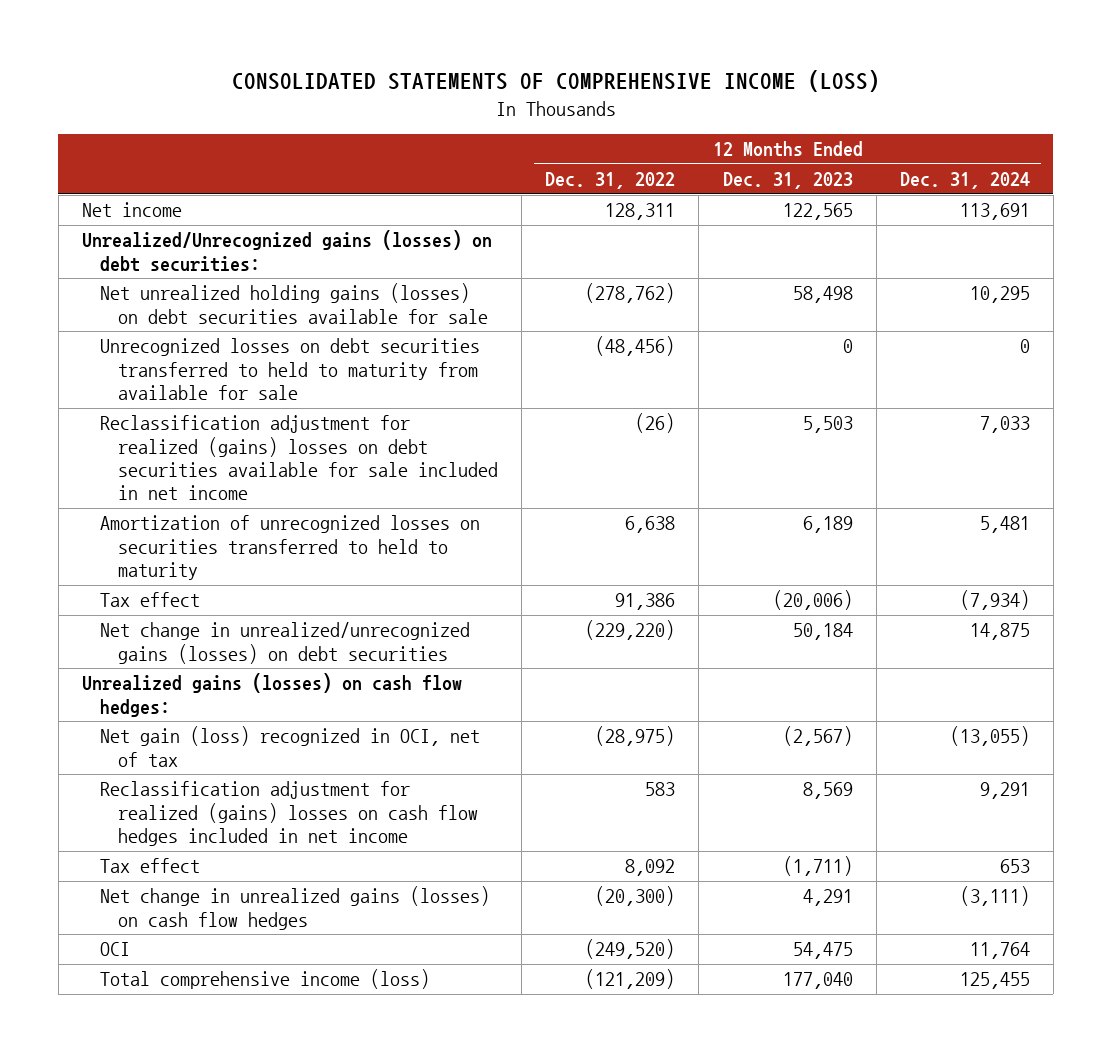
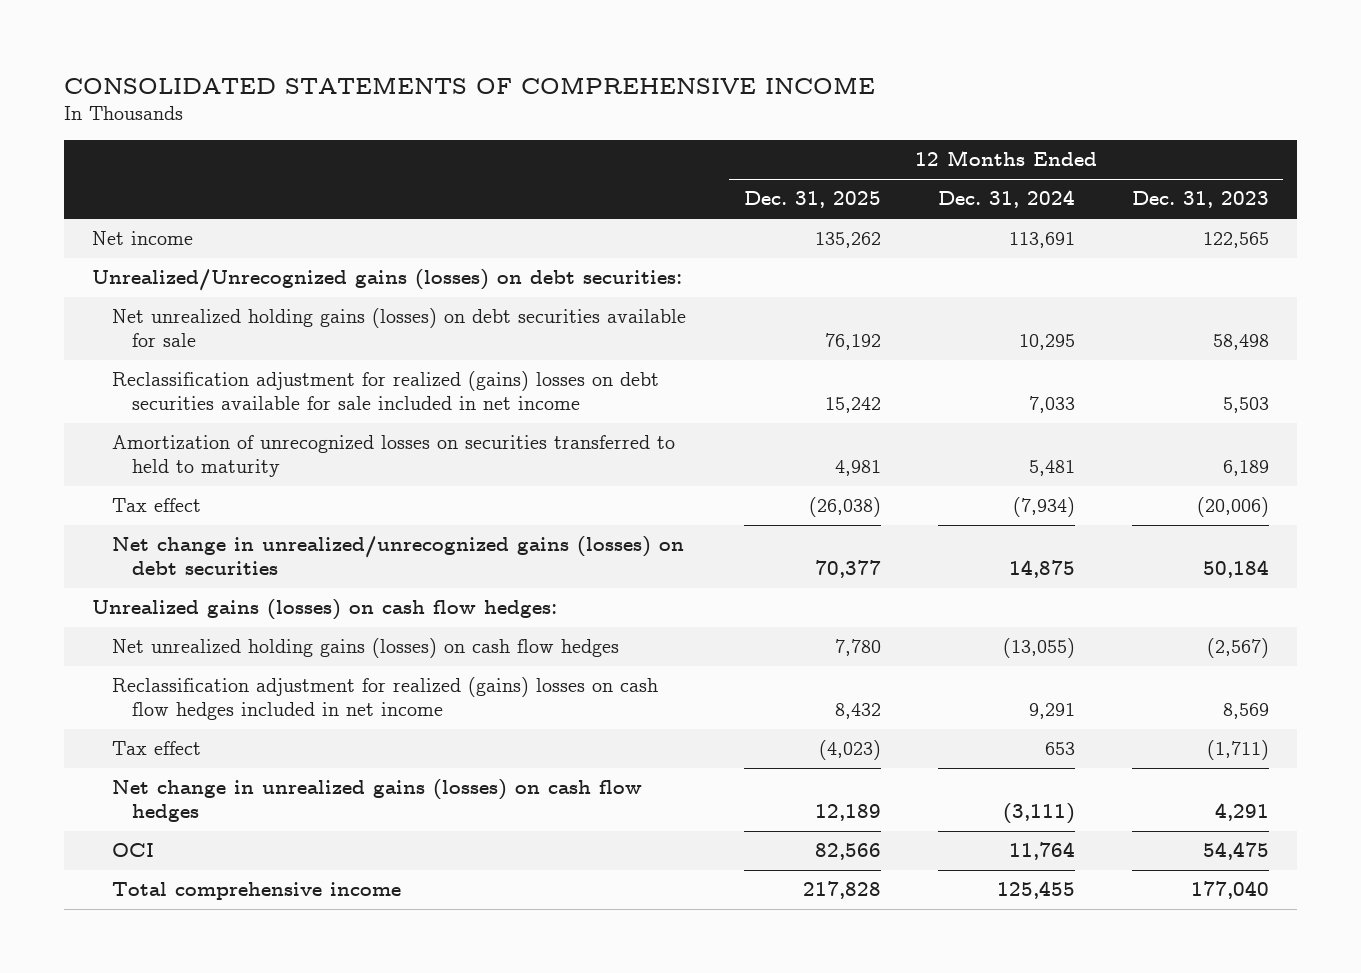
- CONSOLIDATED STATEMENTS OF COMPREHENSIVE INCOME (LOSS)
+ CONSOLIDATED STATEMENTS OF COMPREHENSIVE INCOME
- | 12 Months Ended Dec. 31, 2022 | 12 Months Ended Dec. 31, 2023 | 12 Months Ended Dec. 31, 2024
+ | 12 Months Ended Dec. 31, 2025 | 12 Months Ended Dec. 31, 2024 | 12 Months Ended Dec. 31, 2023
- Unrecognized losses on debt securities transferred to held to maturity from available for sale | (48,456) | 0 | 0
- Net gain (loss) recognized in OCI, net of tax | (28,975) | (2,567) | (13,055)
+ Net unrealized holding gains (losses) on cash flow hedges | 7,780 | (13,055) | (2,567)
- Total comprehensive income (loss) | (121,209) | 177,040 | 125,455
+ Total comprehensive income | 217,828 | 125,455 | 177,040

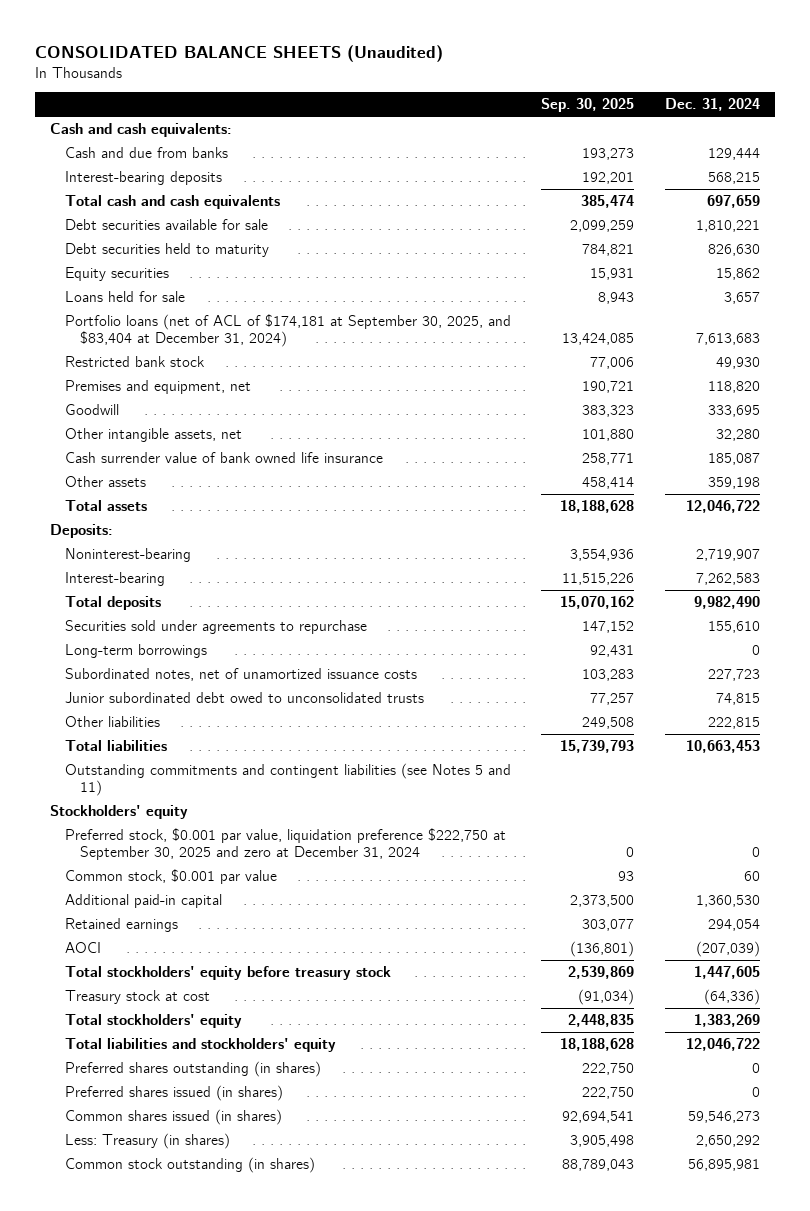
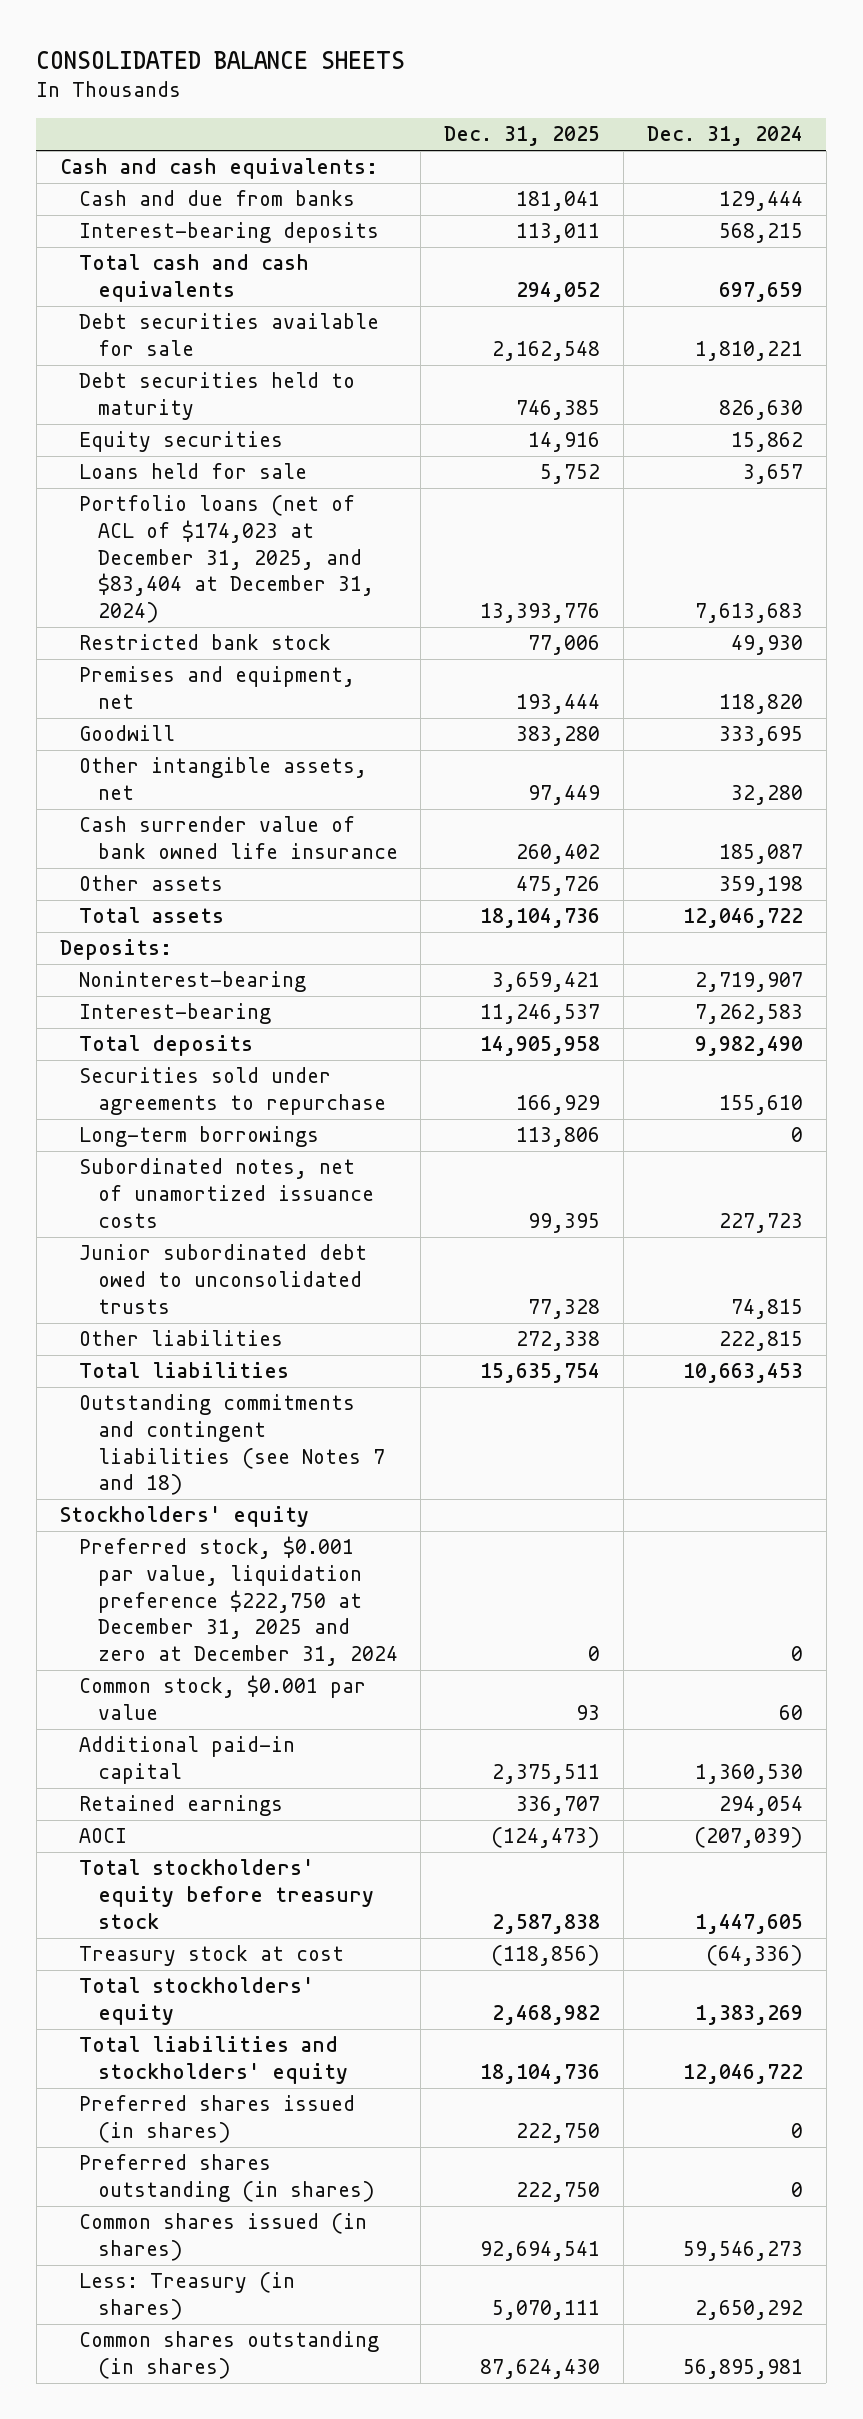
- CONSOLIDATED BALANCE SHEETS (Unaudited)
+ CONSOLIDATED BALANCE SHEETS
- | Sep. 30, 2025 | Dec. 31, 2024
+ | Dec. 31, 2025 | Dec. 31, 2024
- Portfolio loans (net of ACL of $174,181 at September 30, 2025, and $83,404 at December 31, 2024) | 13,424,085 | 7,613,683
+ Portfolio loans (net of ACL of $174,023 at December 31, 2025, and $83,404 at December 31, 2024) | 13,393,776 | 7,613,683
- Outstanding commitments and contingent liabilities (see Notes 5 and 11)
+ Outstanding commitments and contingent liabilities (see Notes 7 and 18)
- Preferred stock, $0.001 par value, liquidation preference $222,750 at September 30, 2025 and zero at December 31, 2024 | 0 | 0
+ Preferred stock, $0.001 par value, liquidation preference $222,750 at December 31, 2025 and zero at December 31, 2024 | 0 | 0
moved down: Preferred shares outstanding (in shares) | 222,750 | 0
- Common stock outstanding (in shares) | 88,789,043 | 56,895,981
+ Common shares outstanding (in shares) | 87,624,430 | 56,895,981

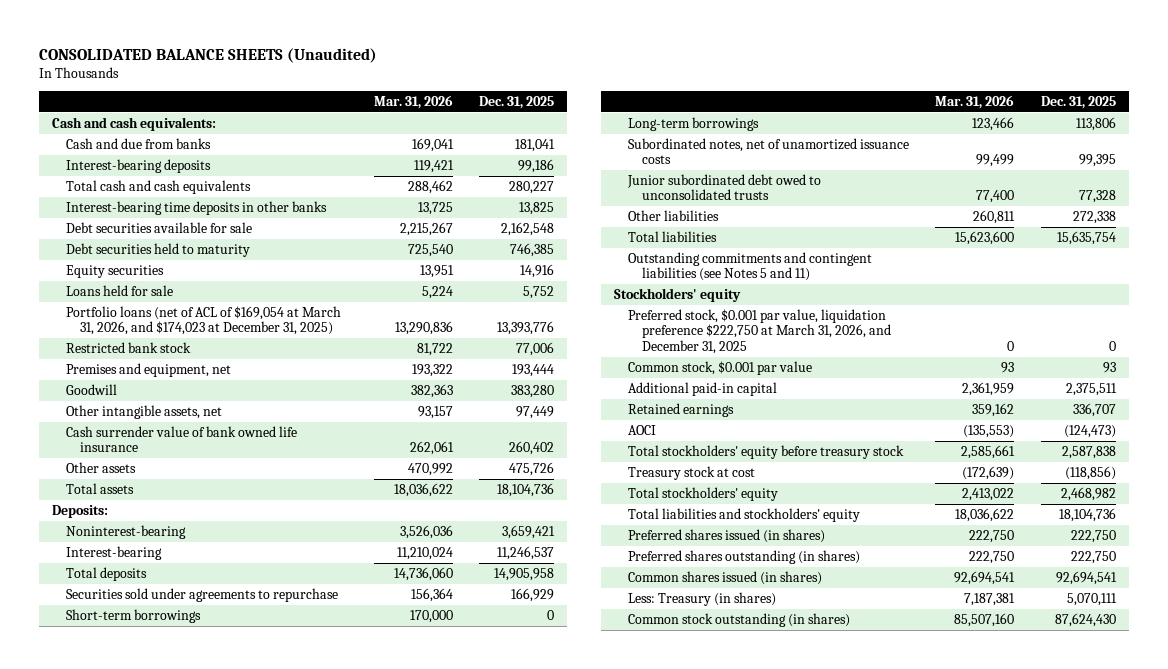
- CONSOLIDATED BALANCE SHEETS
+ CONSOLIDATED BALANCE SHEETS (Unaudited)
- | Dec. 31, 2025 | Dec. 31, 2024
+ | Mar. 31, 2026 | Dec. 31, 2025
- Interest-bearing deposits | 113,011 | 568,215
- Total cash and cash equivalents | 294,052 | 697,659
+ Interest-bearing deposits | 119,421 | 99,186
+ Total cash and cash equivalents | 288,462 | 280,227
+ Interest-bearing time deposits in other banks | 13,725 | 13,825
- Portfolio loans (net of ACL of $174,023 at December 31, 2025, and $83,404 at December 31, 2024) | 13,393,776 | 7,613,683
+ Portfolio loans (net of ACL of $169,054 at March 31, 2026, and $174,023 at December 31, 2025) | 13,290,836 | 13,393,776
+ Short-term borrowings | 170,000 | 0
- Outstanding commitments and contingent liabilities (see Notes 7 and 18)
+ Outstanding commitments and contingent liabilities (see Notes 5 and 11)
- Preferred stock, $0.001 par value, liquidation preference $222,750 at December 31, 2025 and zero at December 31, 2024 | 0 | 0
+ Preferred stock, $0.001 par value, liquidation preference $222,750 at March 31, 2026, and December 31, 2025 | 0 | 0
- Common shares outstanding (in shares) | 87,624,430 | 56,895,981
+ Common stock outstanding (in shares) | 85,507,160 | 87,624,430

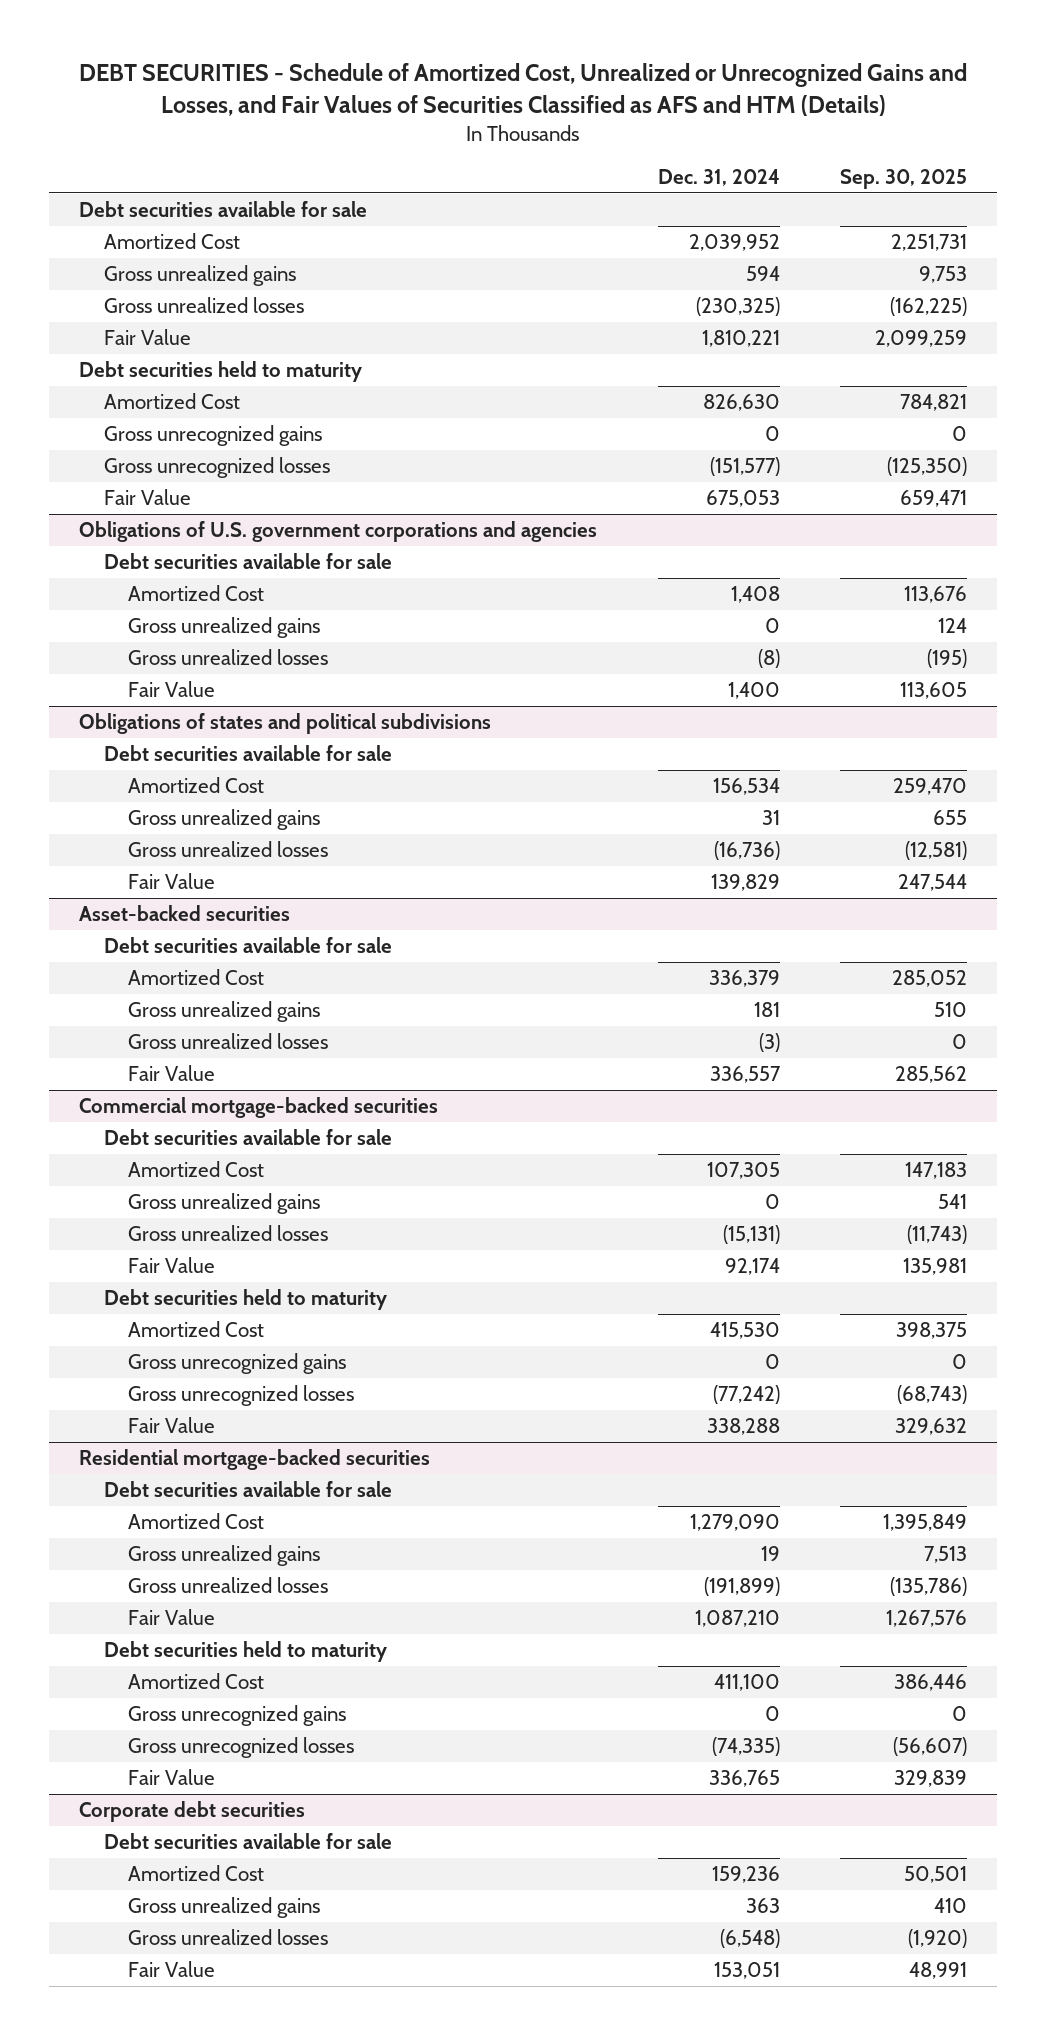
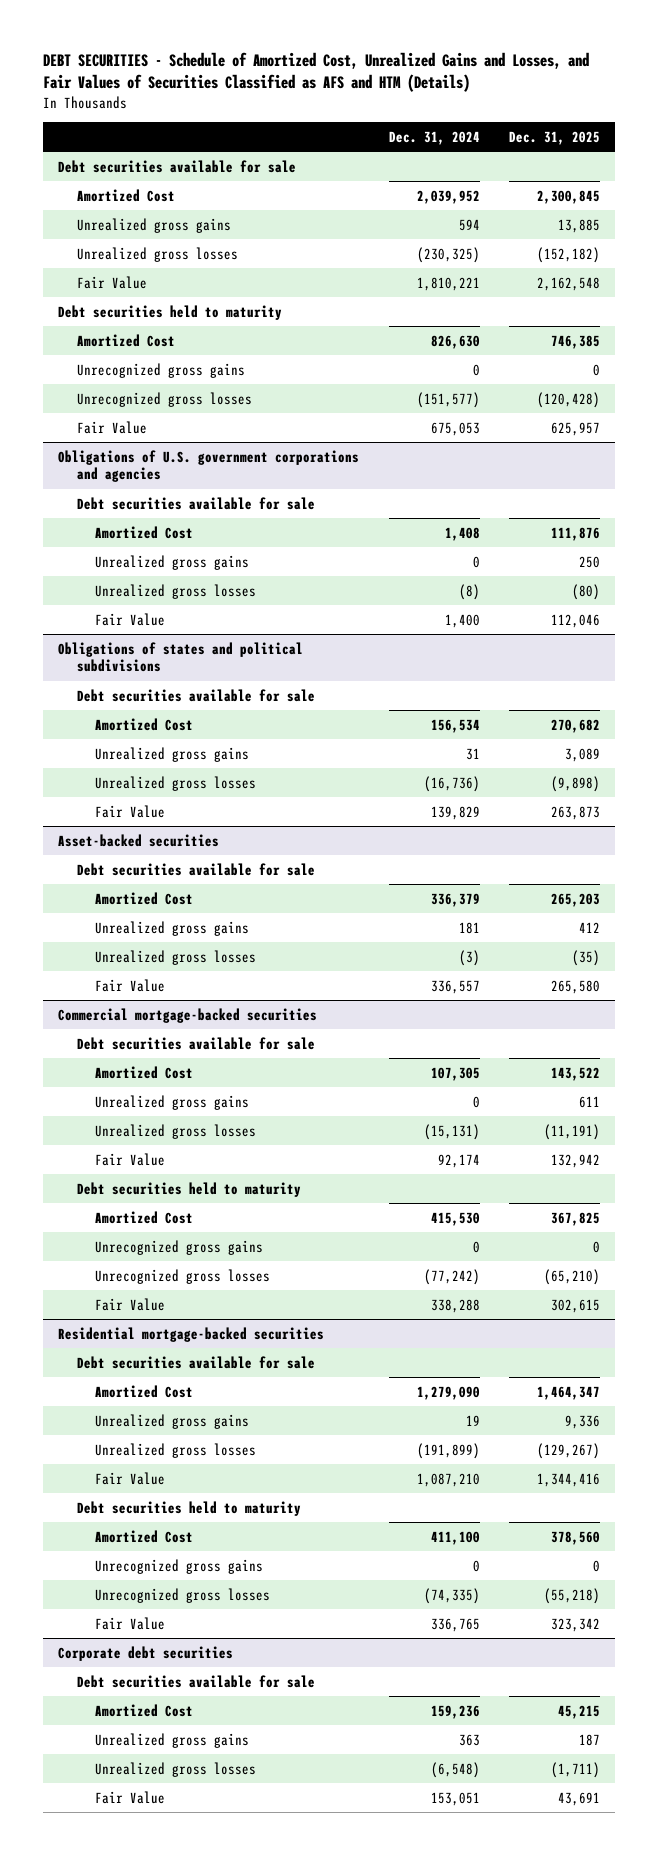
- DEBT SECURITIES - Schedule of Amortized Cost, Unrealized or Unrecognized Gains and Losses, and Fair Values of Securities Classified as AFS and HTM (Details)
+ DEBT SECURITIES - Schedule of Amortized Cost, Unrealized Gains and Losses, and Fair Values of Securities Classified as AFS and HTM (Details)
- | Dec. 31, 2024 | Sep. 30, 2025
+ | Dec. 31, 2024 | Dec. 31, 2025
- Gross unrealized gains | 594 | 9,753
- Gross unrealized losses | (230,325) | (162,225)
+ Unrealized gross gains | 594 | 13,885
+ Unrealized gross losses | (230,325) | (152,182)
- Gross unrecognized gains | 0 | 0
- Gross unrecognized losses | (151,577) | (125,350)
+ Unrecognized gross gains | 0 | 0
+ Unrecognized gross losses | (151,577) | (120,428)
@ Obligations of U.S. government corporations and agencies
- Gross unrealized gains | 0 | 124
- Gross unrealized losses | (8) | (195)
+ Unrealized gross gains | 0 | 250
+ Unrealized gross losses | (8) | (80)
@ Obligations of states and political subdivisions
- Gross unrealized gains | 31 | 655
- Gross unrealized losses | (16,736) | (12,581)
+ Unrealized gross gains | 31 | 3,089
+ Unrealized gross losses | (16,736) | (9,898)
@ Asset-backed securities
- Gross unrealized gains | 181 | 510
- Gross unrealized losses | (3) | 0
+ Unrealized gross gains | 181 | 412
+ Unrealized gross losses | (3) | (35)
@ Commercial mortgage-backed securities
- Gross unrealized gains | 0 | 541
- Gross unrealized losses | (15,131) | (11,743)
+ Unrealized gross gains | 0 | 611
+ Unrealized gross losses | (15,131) | (11,191)
- Gross unrecognized gains | 0 | 0
- Gross unrecognized losses | (77,242) | (68,743)
+ Unrecognized gross gains | 0 | 0
+ Unrecognized gross losses | (77,242) | (65,210)
@ Residential mortgage-backed securities
- Gross unrealized gains | 19 | 7,513
- Gross unrealized losses | (191,899) | (135,786)
+ Unrealized gross gains | 19 | 9,336
+ Unrealized gross losses | (191,899) | (129,267)
- Gross unrecognized gains | 0 | 0
- Gross unrecognized losses | (74,335) | (56,607)
+ Unrecognized gross gains | 0 | 0
+ Unrecognized gross losses | (74,335) | (55,218)
@ Corporate debt securities
- Gross unrealized gains | 363 | 410
- Gross unrealized losses | (6,548) | (1,920)
+ Unrealized gross gains | 363 | 187
+ Unrealized gross losses | (6,548) | (1,711)

